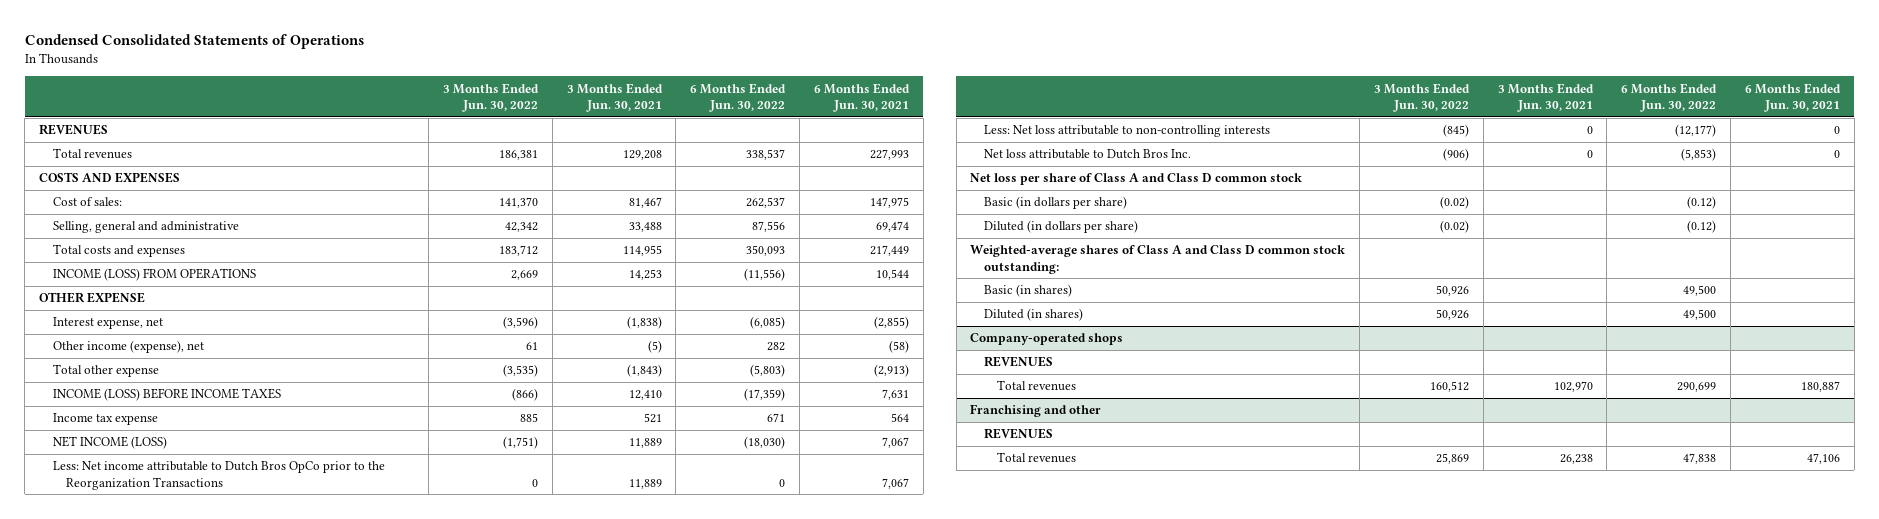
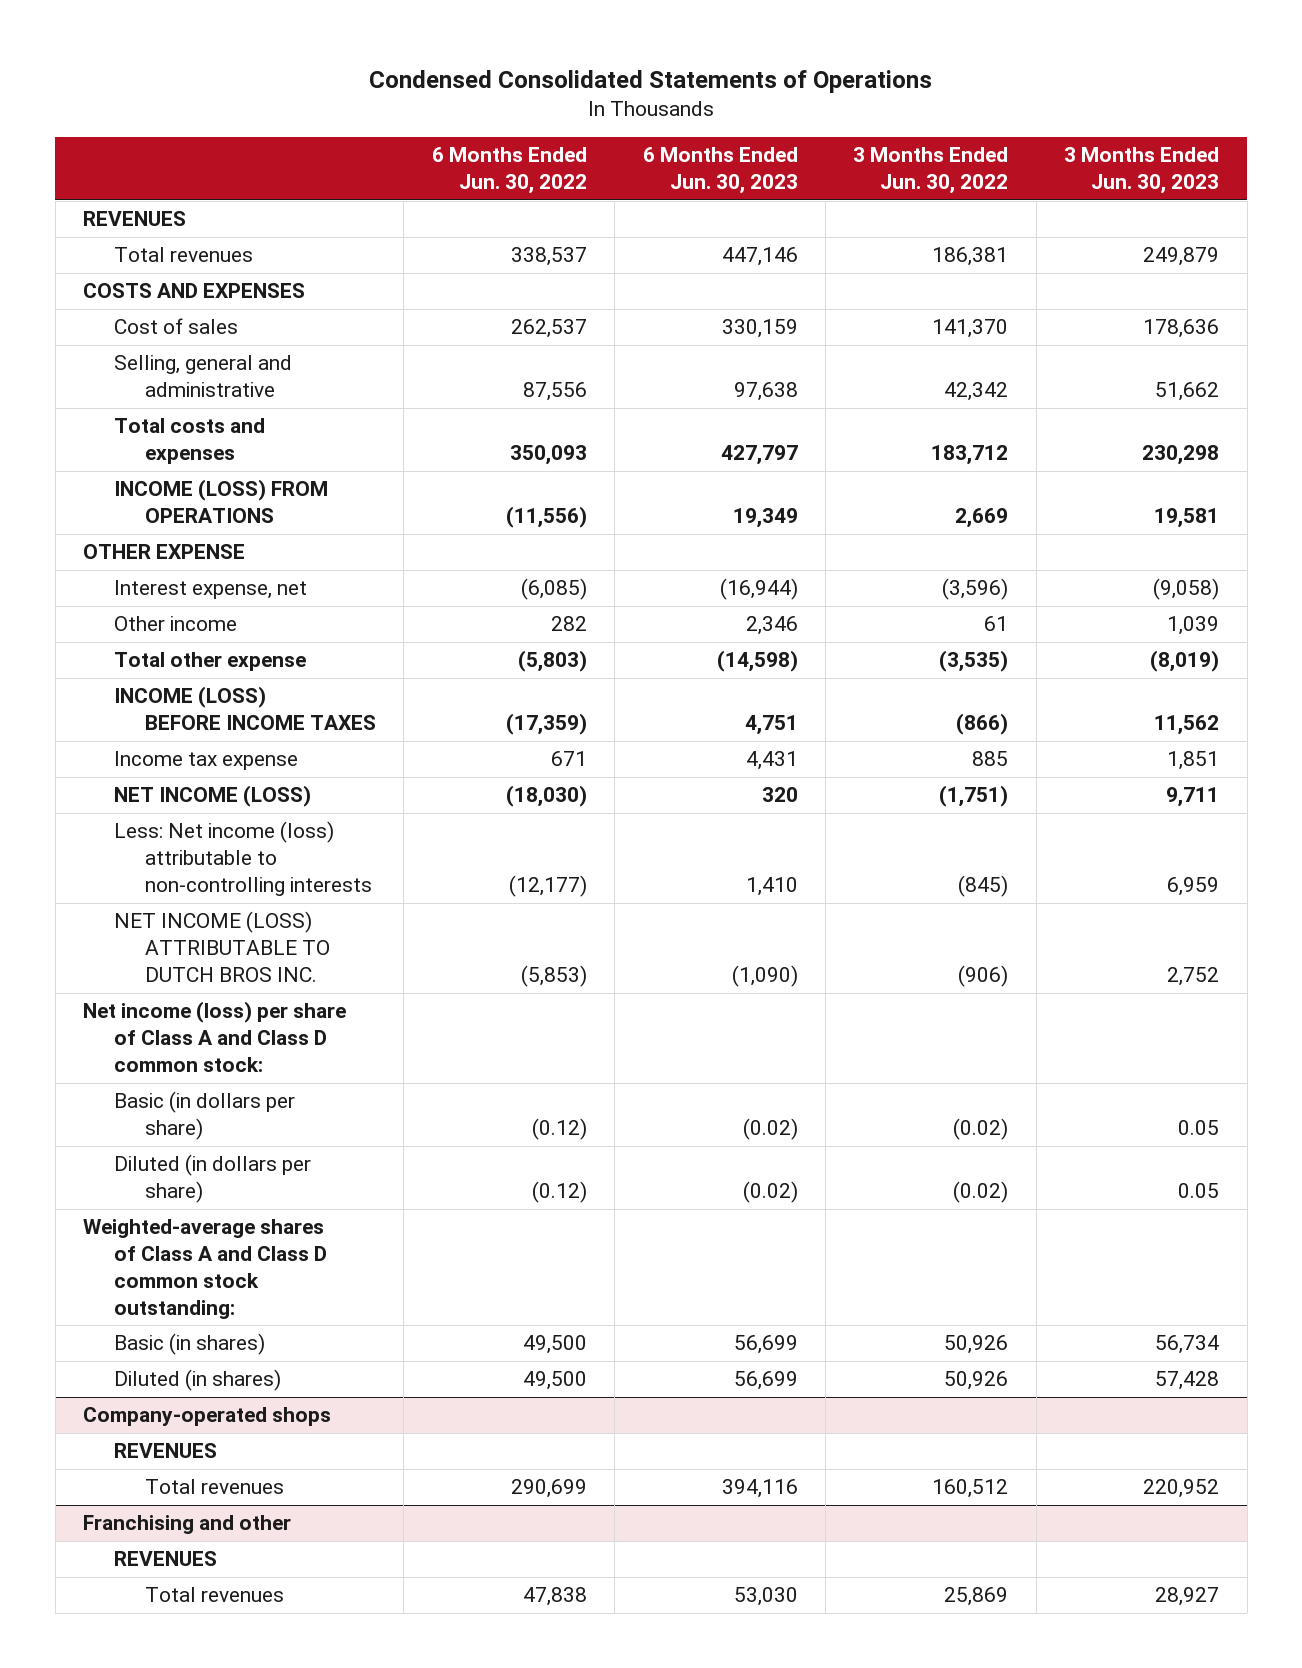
- | 3 Months Ended Jun. 30, 2022 | 3 Months Ended Jun. 30, 2021 | 6 Months Ended Jun. 30, 2022 | 6 Months Ended Jun. 30, 2021
+ | 6 Months Ended Jun. 30, 2022 | 6 Months Ended Jun. 30, 2023 | 3 Months Ended Jun. 30, 2022 | 3 Months Ended Jun. 30, 2023
- Cost of sales: | 141,370 | 81,467 | 262,537 | 147,975
+ Cost of sales | 262,537 | 330,159 | 141,370 | 178,636
- Other income (expense), net | 61 | (5) | 282 | (58)
+ Other income | 282 | 2,346 | 61 | 1,039
- Less: Net income attributable to Dutch Bros OpCo prior to the Reorganization Transactions | 0 | 11,889 | 0 | 7,067
- Less: Net loss attributable to non-controlling interests | (845) | 0 | (12,177) | 0
- Net loss attributable to Dutch Bros Inc. | (906) | 0 | (5,853) | 0
- Net loss per share of Class A and Class D common stock
+ Less: Net income (loss) attributable to non-controlling interests | (12,177) | 1,410 | (845) | 6,959
+ NET INCOME (LOSS) ATTRIBUTABLE TO DUTCH BROS INC. | (5,853) | (1,090) | (906) | 2,752
+ Net income (loss) per share of Class A and Class D common stock:

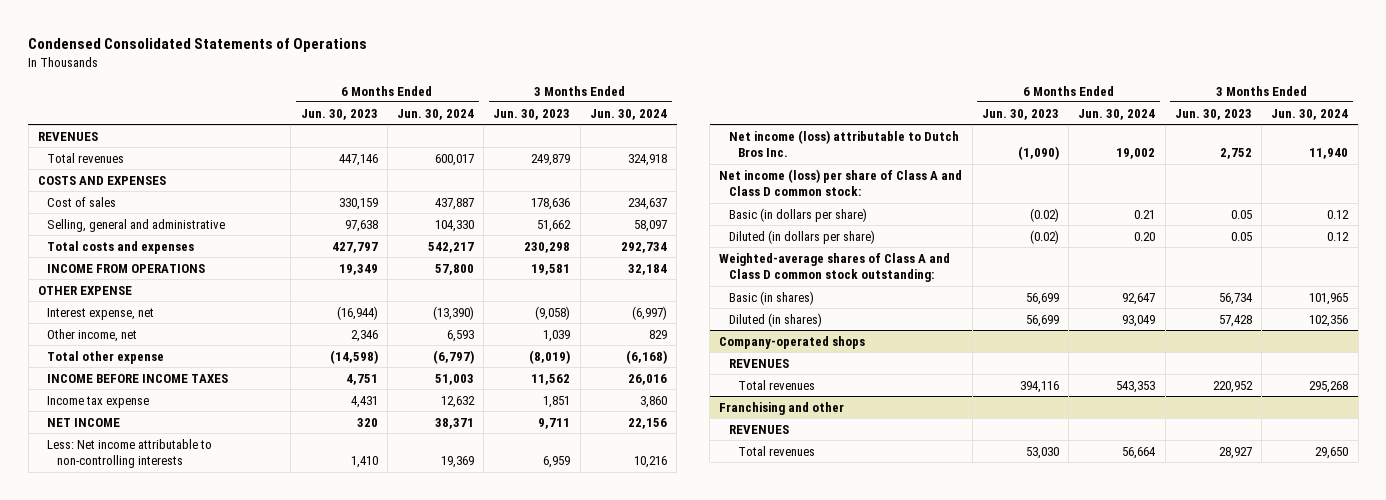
- | 6 Months Ended Jun. 30, 2022 | 6 Months Ended Jun. 30, 2023 | 3 Months Ended Jun. 30, 2022 | 3 Months Ended Jun. 30, 2023
+ | 6 Months Ended Jun. 30, 2023 | 6 Months Ended Jun. 30, 2024 | 3 Months Ended Jun. 30, 2023 | 3 Months Ended Jun. 30, 2024
- INCOME (LOSS) FROM OPERATIONS | (11,556) | 19,349 | 2,669 | 19,581
+ INCOME FROM OPERATIONS | 19,349 | 57,800 | 19,581 | 32,184
- Other income | 282 | 2,346 | 61 | 1,039
+ Other income, net | 2,346 | 6,593 | 1,039 | 829
- INCOME (LOSS) BEFORE INCOME TAXES | (17,359) | 4,751 | (866) | 11,562
+ INCOME BEFORE INCOME TAXES | 4,751 | 51,003 | 11,562 | 26,016
- NET INCOME (LOSS) | (18,030) | 320 | (1,751) | 9,711
- Less: Net income (loss) attributable to non-controlling interests | (12,177) | 1,410 | (845) | 6,959
- NET INCOME (LOSS) ATTRIBUTABLE TO DUTCH BROS INC. | (5,853) | (1,090) | (906) | 2,752
+ NET INCOME | 320 | 38,371 | 9,711 | 22,156
+ Less: Net income attributable to non-controlling interests | 1,410 | 19,369 | 6,959 | 10,216
+ Net income (loss) attributable to Dutch Bros Inc. | (1,090) | 19,002 | 2,752 | 11,940

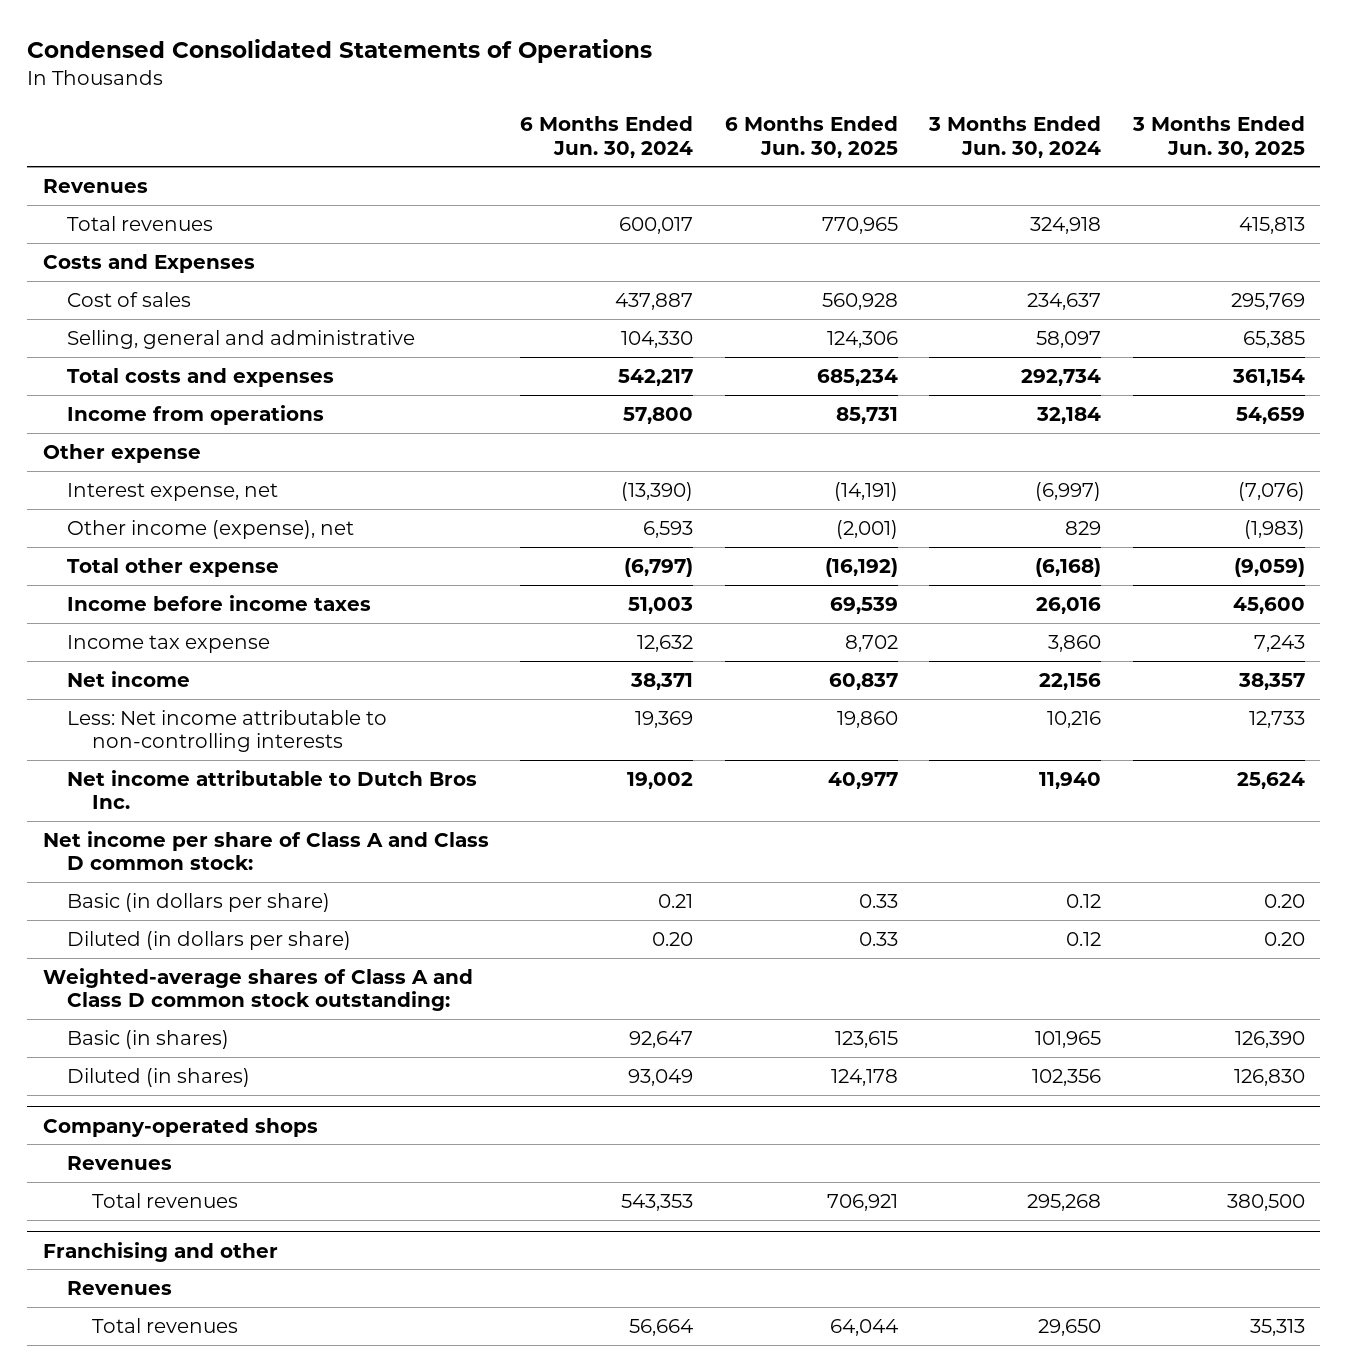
- | 6 Months Ended Jun. 30, 2023 | 6 Months Ended Jun. 30, 2024 | 3 Months Ended Jun. 30, 2023 | 3 Months Ended Jun. 30, 2024
+ | 6 Months Ended Jun. 30, 2024 | 6 Months Ended Jun. 30, 2025 | 3 Months Ended Jun. 30, 2024 | 3 Months Ended Jun. 30, 2025
- REVENUES
+ Revenues
- COSTS AND EXPENSES
+ Costs and Expenses
- INCOME FROM OPERATIONS | 19,349 | 57,800 | 19,581 | 32,184
- OTHER EXPENSE
+ Income from operations | 57,800 | 85,731 | 32,184 | 54,659
+ Other expense
- Other income, net | 2,346 | 6,593 | 1,039 | 829
+ Other income (expense), net | 6,593 | (2,001) | 829 | (1,983)
- INCOME BEFORE INCOME TAXES | 4,751 | 51,003 | 11,562 | 26,016
+ Income before income taxes | 51,003 | 69,539 | 26,016 | 45,600
- NET INCOME | 320 | 38,371 | 9,711 | 22,156
+ Net income | 38,371 | 60,837 | 22,156 | 38,357
- Net income (loss) attributable to Dutch Bros Inc. | (1,090) | 19,002 | 2,752 | 11,940
- Net income (loss) per share of Class A and Class D common stock:
+ Net income attributable to Dutch Bros Inc. | 19,002 | 40,977 | 11,940 | 25,624
+ Net income per share of Class A and Class D common stock:
@ Company-operated shops
- REVENUES
+ Revenues
@ Franchising and other
- REVENUES
+ Revenues

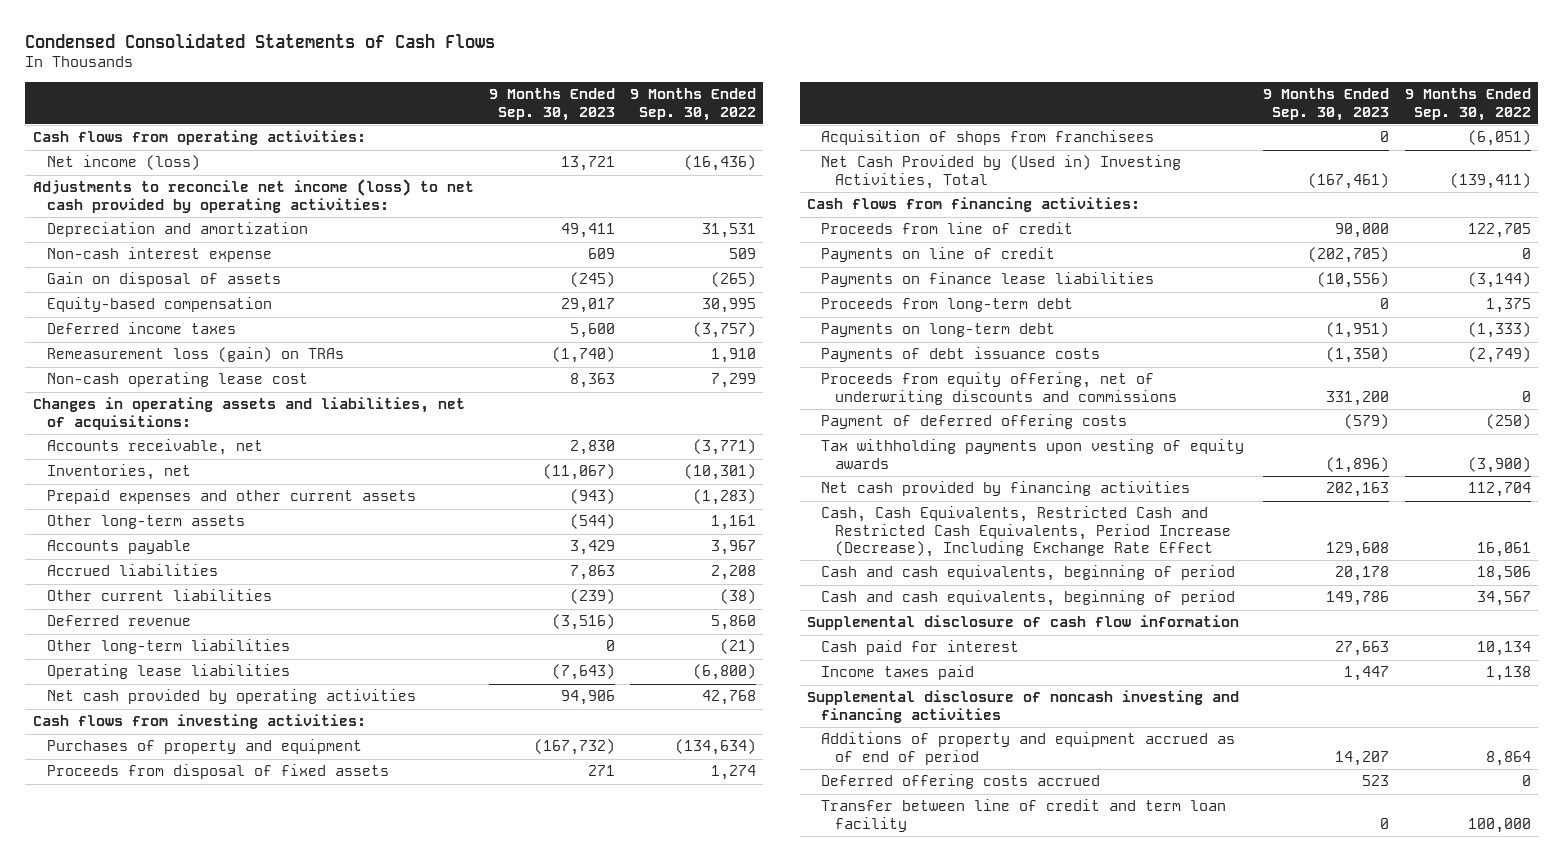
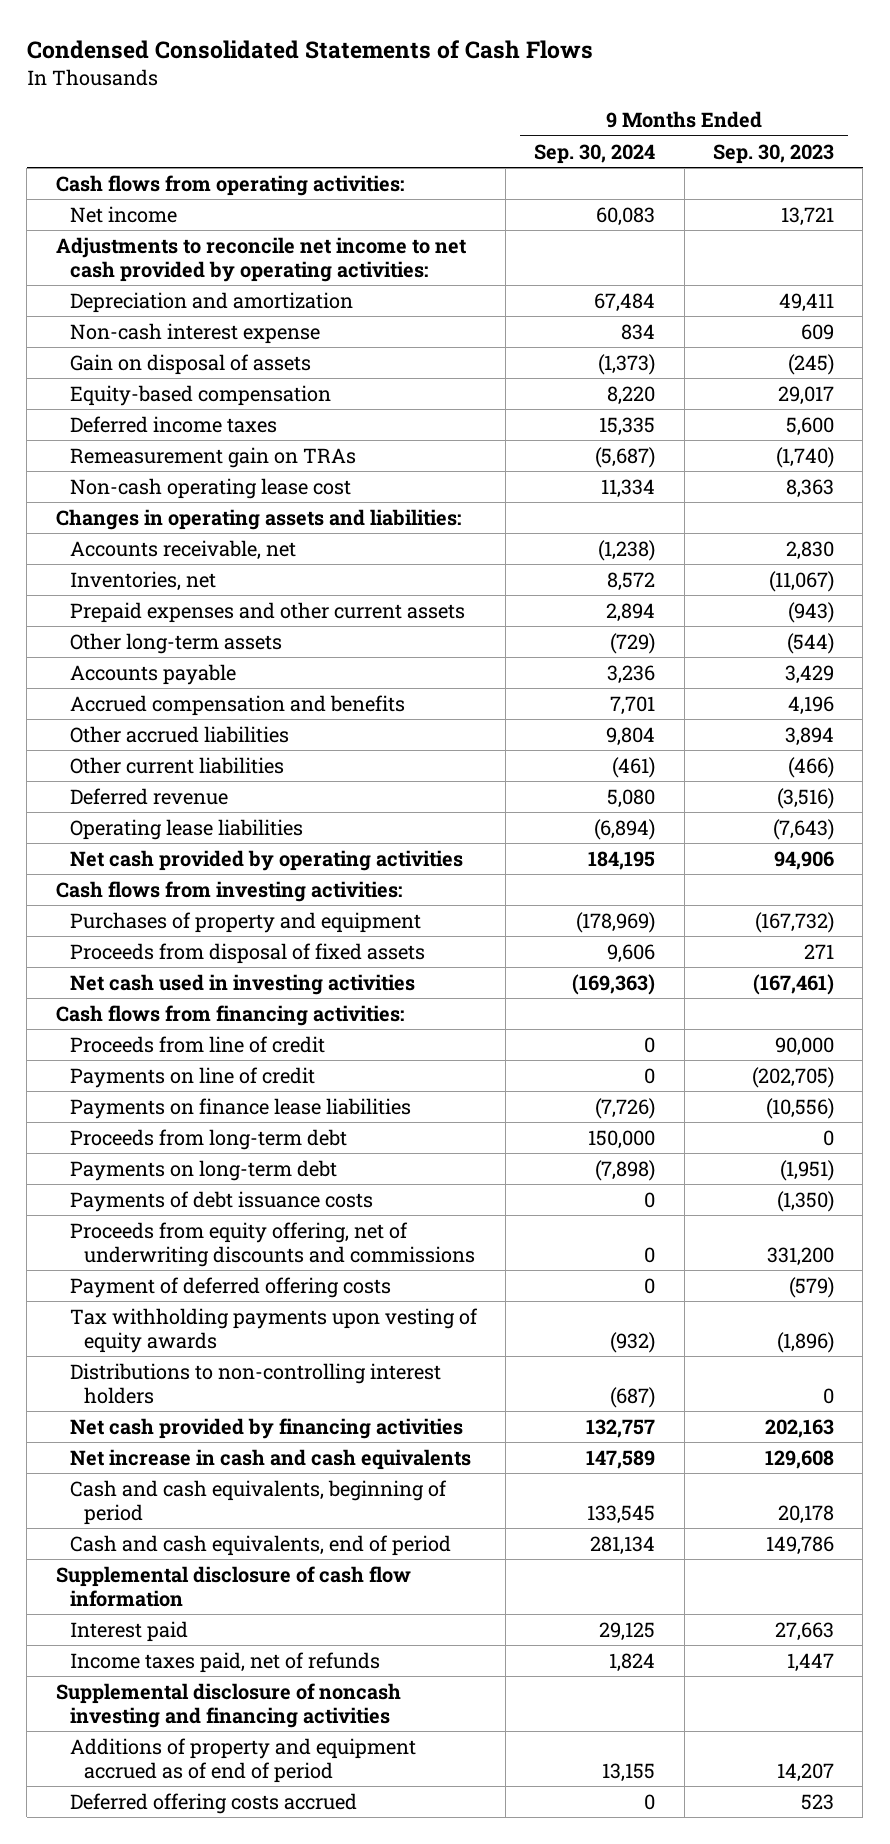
- | 9 Months Ended Sep. 30, 2023 | 9 Months Ended Sep. 30, 2022
+ | 9 Months Ended Sep. 30, 2024 | 9 Months Ended Sep. 30, 2023
- Net income (loss) | 13,721 | (16,436)
- Adjustments to reconcile net income (loss) to net cash provided by operating activities:
+ Net income | 60,083 | 13,721
+ Adjustments to reconcile net income to net cash provided by operating activities:
- Remeasurement loss (gain) on TRAs | (1,740) | 1,910
+ Remeasurement gain on TRAs | (5,687) | (1,740)
- Changes in operating assets and liabilities, net of acquisitions:
+ Changes in operating assets and liabilities:
- Accrued liabilities | 7,863 | 2,208
- Other current liabilities | (239) | (38)
+ Accrued compensation and benefits | 7,701 | 4,196
+ Other accrued liabilities | 9,804 | 3,894
+ Other current liabilities | (461) | (466)
- Other long-term liabilities | 0 | (21)
- Acquisition of shops from franchisees | 0 | (6,051)
- Net Cash Provided by (Used in) Investing Activities, Total | (167,461) | (139,411)
+ Net cash used in investing activities | (169,363) | (167,461)
+ Distributions to non-controlling interest holders | (687) | 0
- Cash, Cash Equivalents, Restricted Cash and Restricted Cash Equivalents, Period Increase (Decrease), Including Exchange Rate Effect | 129,608 | 16,061
+ Net increase in cash and cash equivalents | 147,589 | 129,608
- Cash and cash equivalents, beginning of period | 149,786 | 34,567
+ Cash and cash equivalents, end of period | 281,134 | 149,786
- Cash paid for interest | 27,663 | 10,134
- Income taxes paid | 1,447 | 1,138
+ Interest paid | 29,125 | 27,663
+ Income taxes paid, net of refunds | 1,824 | 1,447
- Transfer between line of credit and term loan facility | 0 | 100,000

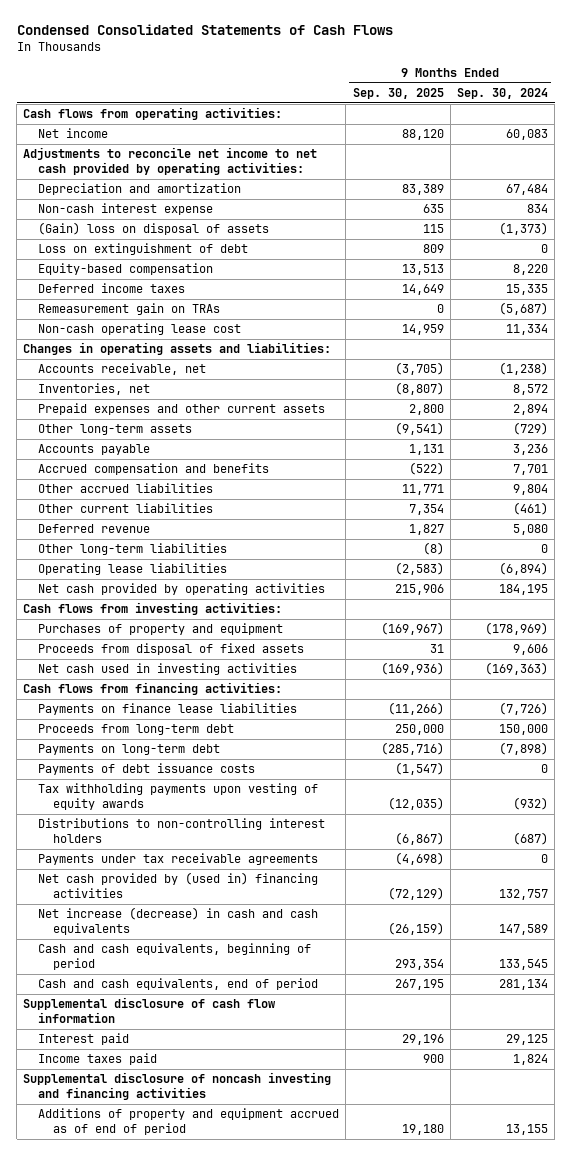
- | 9 Months Ended Sep. 30, 2024 | 9 Months Ended Sep. 30, 2023
+ | 9 Months Ended Sep. 30, 2025 | 9 Months Ended Sep. 30, 2024
- Gain on disposal of assets | (1,373) | (245)
+ (Gain) loss on disposal of assets | 115 | (1,373)
+ Loss on extinguishment of debt | 809 | 0
+ Other long-term liabilities | (8) | 0
- Proceeds from line of credit | 0 | 90,000
- Payments on line of credit | 0 | (202,705)
- Proceeds from equity offering, net of underwriting discounts and commissions | 0 | 331,200
- Payment of deferred offering costs | 0 | (579)
- Net cash provided by financing activities | 132,757 | 202,163
- Net increase in cash and cash equivalents | 147,589 | 129,608
+ Payments under tax receivable agreements | (4,698) | 0
+ Net cash provided by (used in) financing activities | (72,129) | 132,757
+ Net increase (decrease) in cash and cash equivalents | (26,159) | 147,589
- Income taxes paid, net of refunds | 1,824 | 1,447
+ Income taxes paid | 900 | 1,824
- Deferred offering costs accrued | 0 | 523

